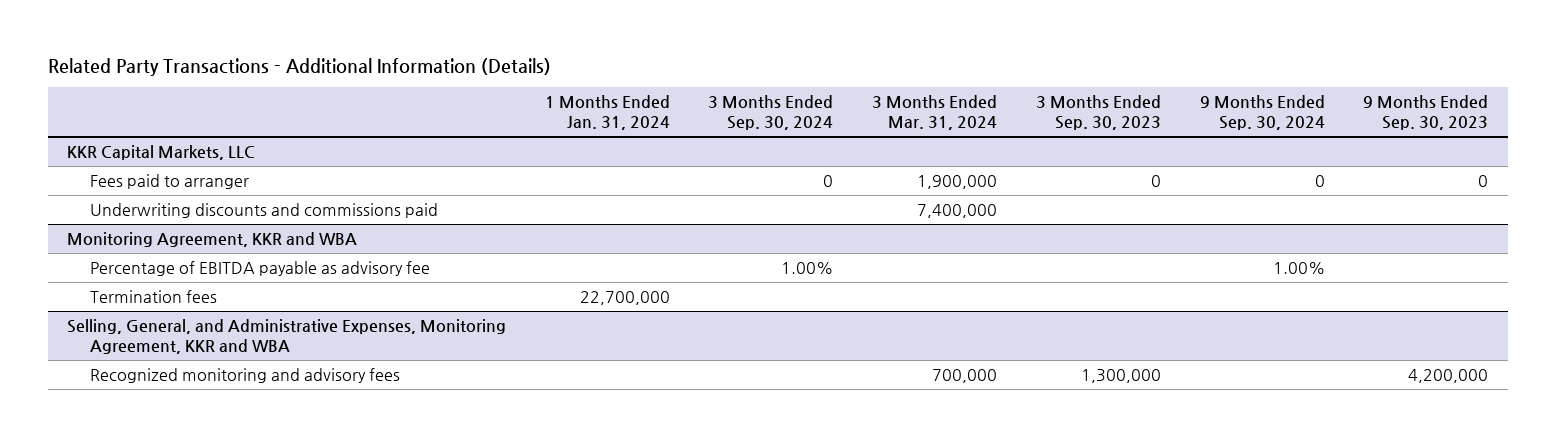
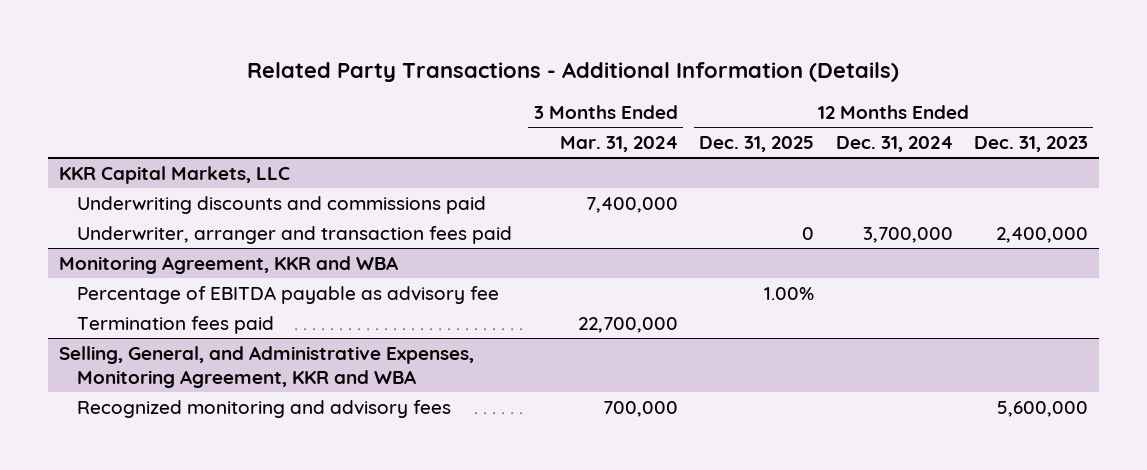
- | 1 Months Ended Jan. 31, 2024 | 3 Months Ended Sep. 30, 2024 | 3 Months Ended Mar. 31, 2024 | 3 Months Ended Sep. 30, 2023 | 9 Months Ended Sep. 30, 2024 | 9 Months Ended Sep. 30, 2023
+ | 3 Months Ended Mar. 31, 2024 | 12 Months Ended Dec. 31, 2025 | 12 Months Ended Dec. 31, 2024 | 12 Months Ended Dec. 31, 2023
@ KKR Capital Markets, LLC
- Fees paid to arranger | | 0 | 1,900,000 | 0 | 0 | 0
+ Underwriter, arranger and transaction fees paid | | 0 | 3,700,000 | 2,400,000
@ Monitoring Agreement, KKR and WBA
- Termination fees | 22,700,000 | | | | |
+ Termination fees paid | 22,700,000 | | |

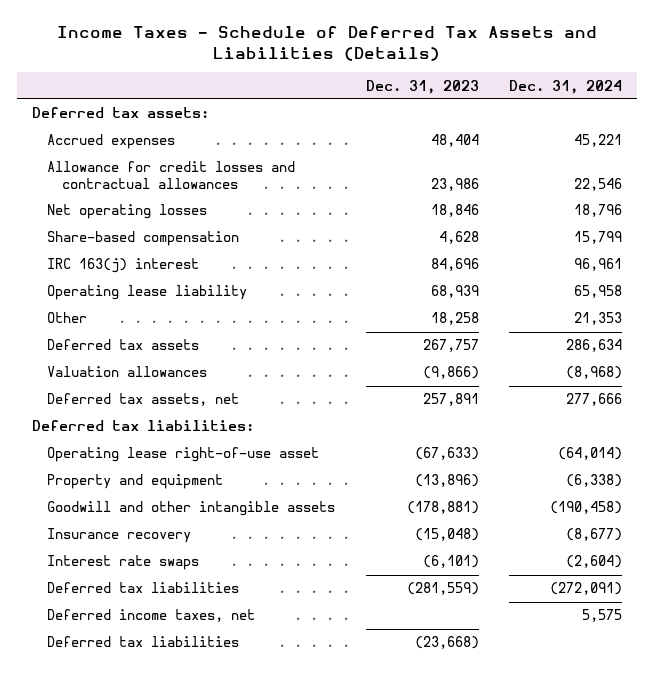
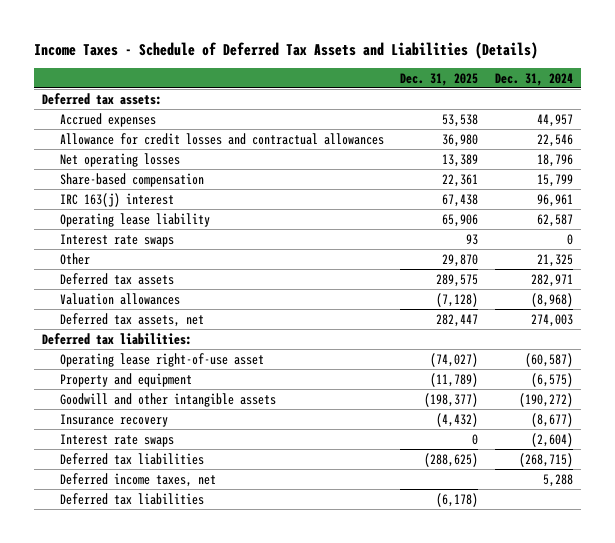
- | Dec. 31, 2023 | Dec. 31, 2024
+ | Dec. 31, 2025 | Dec. 31, 2024
- Accrued expenses | 48,404 | 45,221
+ Accrued expenses | 53,538 | 44,957
- Operating lease liability | 68,939 | 65,958
- Other | 18,258 | 21,353
- Deferred tax assets | 267,757 | 286,634
+ Operating lease liability | 65,906 | 62,587
+ Interest rate swaps | 93 | 0
+ Other | 29,870 | 21,325
+ Deferred tax assets | 289,575 | 282,971
- Deferred tax assets, net | 257,891 | 277,666
+ Deferred tax assets, net | 282,447 | 274,003
- Operating lease right-of-use asset | (67,633) | (64,014)
- Property and equipment | (13,896) | (6,338)
- Goodwill and other intangible assets | (178,881) | (190,458)
+ Operating lease right-of-use asset | (74,027) | (60,587)
+ Property and equipment | (11,789) | (6,575)
+ Goodwill and other intangible assets | (198,377) | (190,272)
- Deferred tax liabilities | (281,559) | (272,091)
- Deferred income taxes, net | | 5,575
+ Deferred tax liabilities | (288,625) | (268,715)
+ Deferred income taxes, net | | 5,288

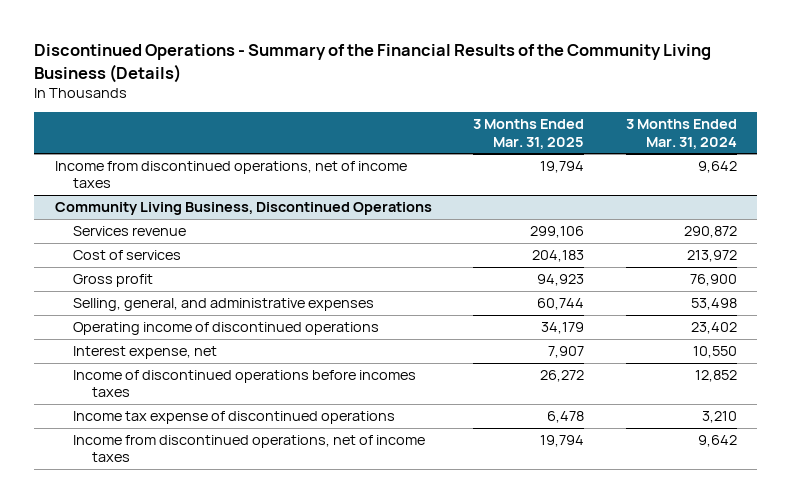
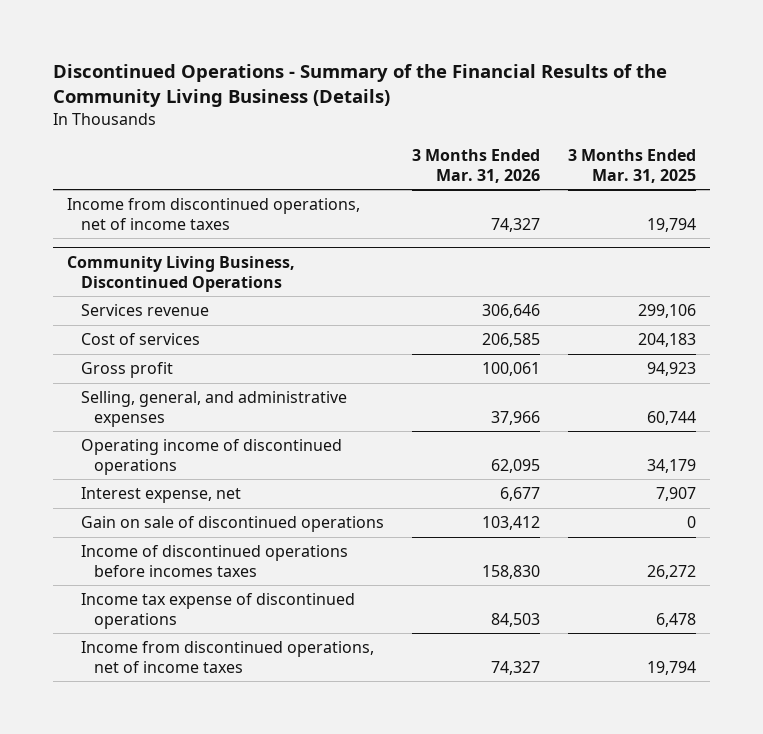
- | 3 Months Ended Mar. 31, 2025 | 3 Months Ended Mar. 31, 2024
+ | 3 Months Ended Mar. 31, 2026 | 3 Months Ended Mar. 31, 2025
@ Community Living Business, Discontinued Operations
+ Gain on sale of discontinued operations | 103,412 | 0

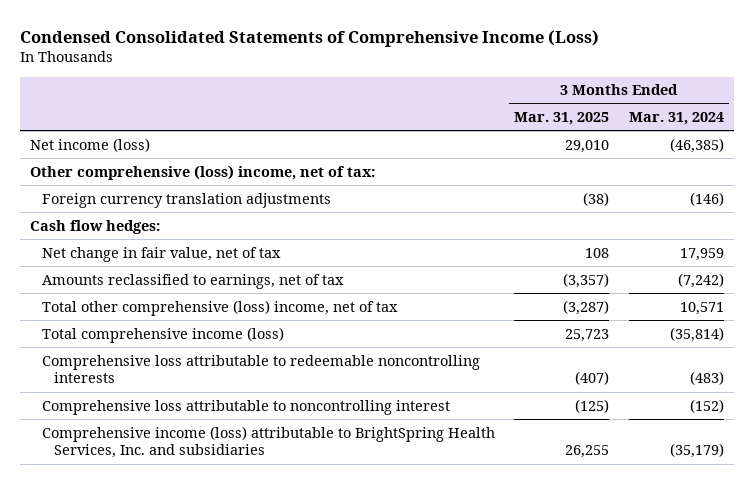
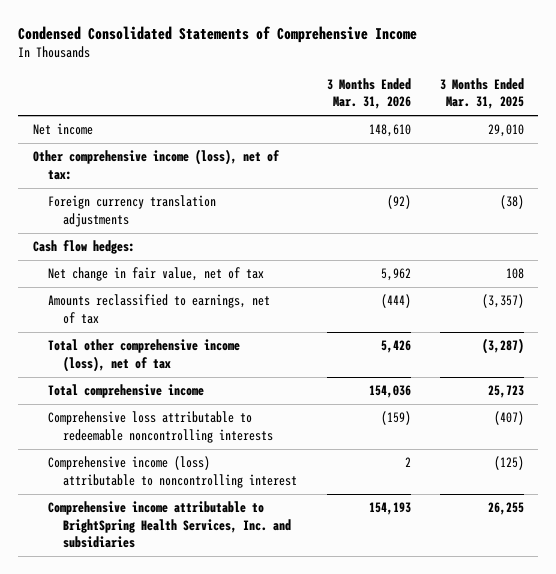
- Condensed Consolidated Statements of Comprehensive Income (Loss)
+ Condensed Consolidated Statements of Comprehensive Income
- | 3 Months Ended Mar. 31, 2025 | 3 Months Ended Mar. 31, 2024
+ | 3 Months Ended Mar. 31, 2026 | 3 Months Ended Mar. 31, 2025
- Net income (loss) | 29,010 | (46,385)
- Other comprehensive (loss) income, net of tax:
+ Net income | 148,610 | 29,010
+ Other comprehensive income (loss), net of tax:
- Total other comprehensive (loss) income, net of tax | (3,287) | 10,571
- Total comprehensive income (loss) | 25,723 | (35,814)
+ Total other comprehensive income (loss), net of tax | 5,426 | (3,287)
+ Total comprehensive income | 154,036 | 25,723
- Comprehensive loss attributable to noncontrolling interest | (125) | (152)
- Comprehensive income (loss) attributable to BrightSpring Health Services, Inc. and subsidiaries | 26,255 | (35,179)
+ Comprehensive income (loss) attributable to noncontrolling interest | 2 | (125)
+ Comprehensive income attributable to BrightSpring Health Services, Inc. and subsidiaries | 154,193 | 26,255

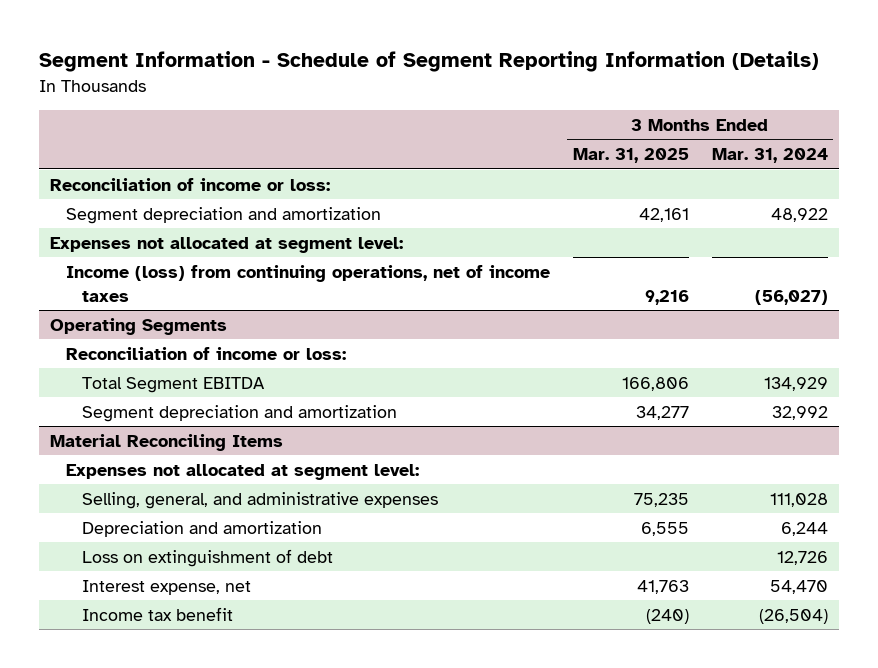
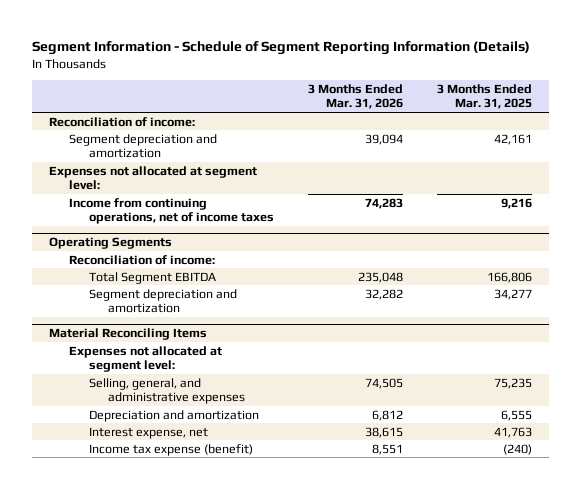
- | 3 Months Ended Mar. 31, 2025 | 3 Months Ended Mar. 31, 2024
+ | 3 Months Ended Mar. 31, 2026 | 3 Months Ended Mar. 31, 2025
- Reconciliation of income or loss:
+ Reconciliation of income:
- Income (loss) from continuing operations, net of income taxes | 9,216 | (56,027)
+ Income from continuing operations, net of income taxes | 74,283 | 9,216
@ Operating Segments
- Reconciliation of income or loss:
+ Reconciliation of income:
@ Material Reconciling Items
- Loss on extinguishment of debt | | 12,726
- Income tax benefit | (240) | (26,504)
+ Income tax expense (benefit) | 8,551 | (240)

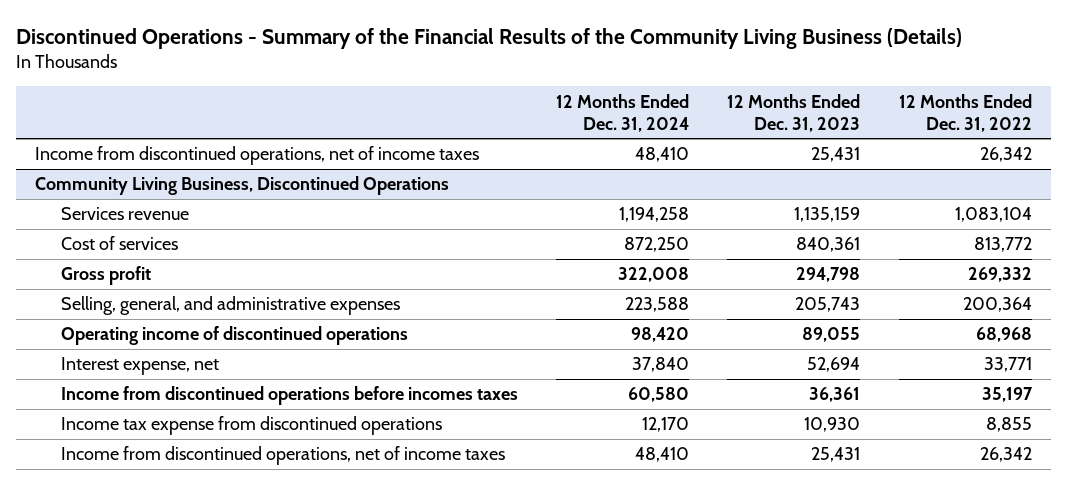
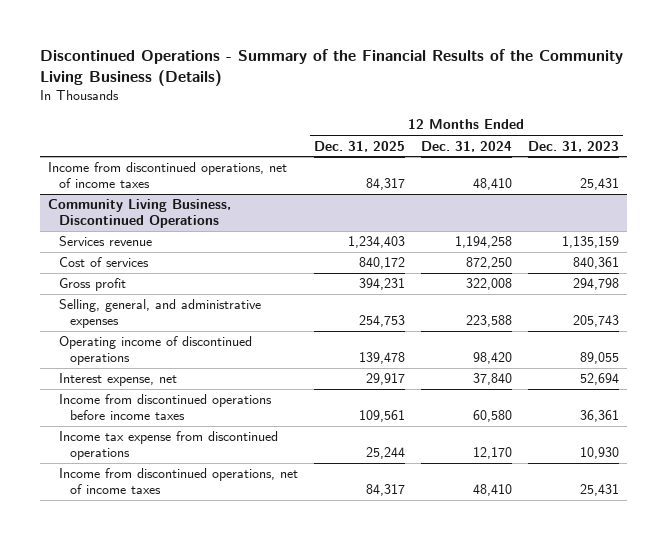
- | 12 Months Ended Dec. 31, 2024 | 12 Months Ended Dec. 31, 2023 | 12 Months Ended Dec. 31, 2022
+ | 12 Months Ended Dec. 31, 2025 | 12 Months Ended Dec. 31, 2024 | 12 Months Ended Dec. 31, 2023
@ Community Living Business, Discontinued Operations
- Income from discontinued operations before incomes taxes | 60,580 | 36,361 | 35,197
+ Income from discontinued operations before income taxes | 109,561 | 60,580 | 36,361

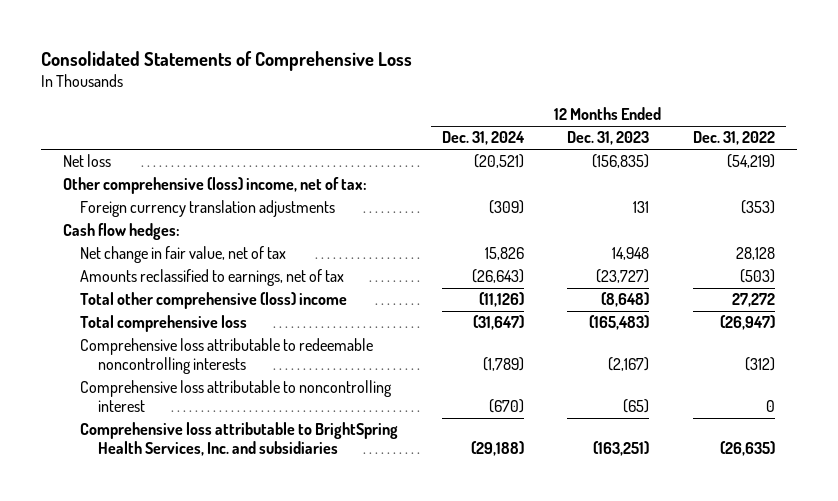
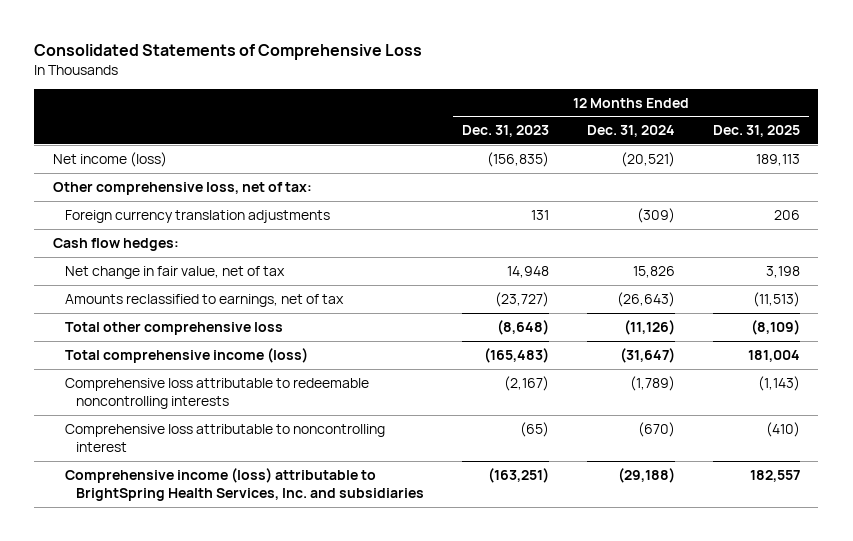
- | 12 Months Ended Dec. 31, 2024 | 12 Months Ended Dec. 31, 2023 | 12 Months Ended Dec. 31, 2022
+ | 12 Months Ended Dec. 31, 2023 | 12 Months Ended Dec. 31, 2024 | 12 Months Ended Dec. 31, 2025
- Net loss | (20,521) | (156,835) | (54,219)
- Other comprehensive (loss) income, net of tax:
+ Net income (loss) | (156,835) | (20,521) | 189,113
+ Other comprehensive loss, net of tax:
- Total other comprehensive (loss) income | (11,126) | (8,648) | 27,272
- Total comprehensive loss | (31,647) | (165,483) | (26,947)
+ Total other comprehensive loss | (8,648) | (11,126) | (8,109)
+ Total comprehensive income (loss) | (165,483) | (31,647) | 181,004
- Comprehensive loss attributable to BrightSpring Health Services, Inc. and subsidiaries | (29,188) | (163,251) | (26,635)
+ Comprehensive income (loss) attributable to BrightSpring Health Services, Inc. and subsidiaries | (163,251) | (29,188) | 182,557

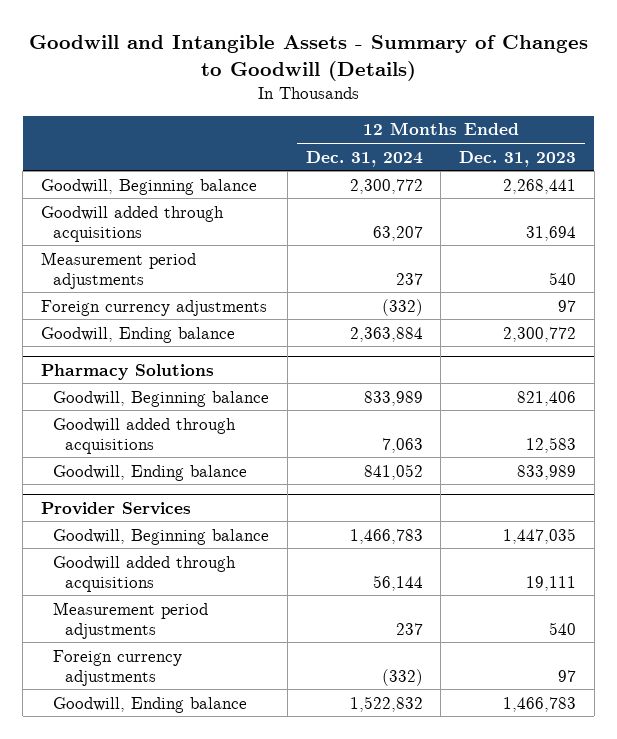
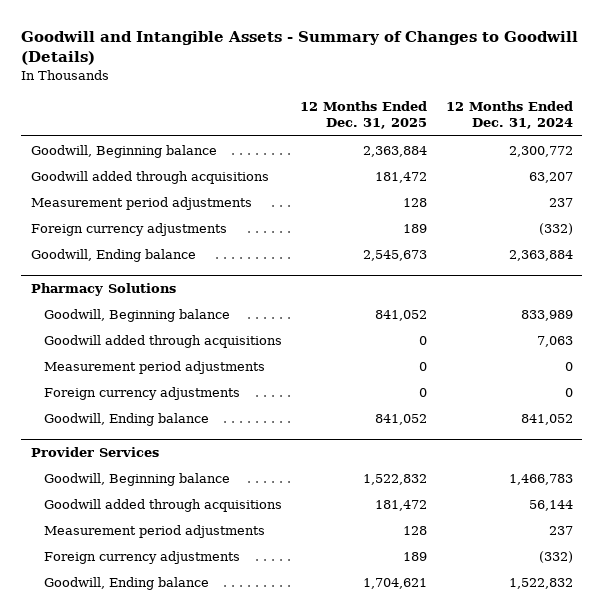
- | 12 Months Ended Dec. 31, 2024 | 12 Months Ended Dec. 31, 2023
+ | 12 Months Ended Dec. 31, 2025 | 12 Months Ended Dec. 31, 2024
@ Pharmacy Solutions
+ Measurement period adjustments | 0 | 0
+ Foreign currency adjustments | 0 | 0

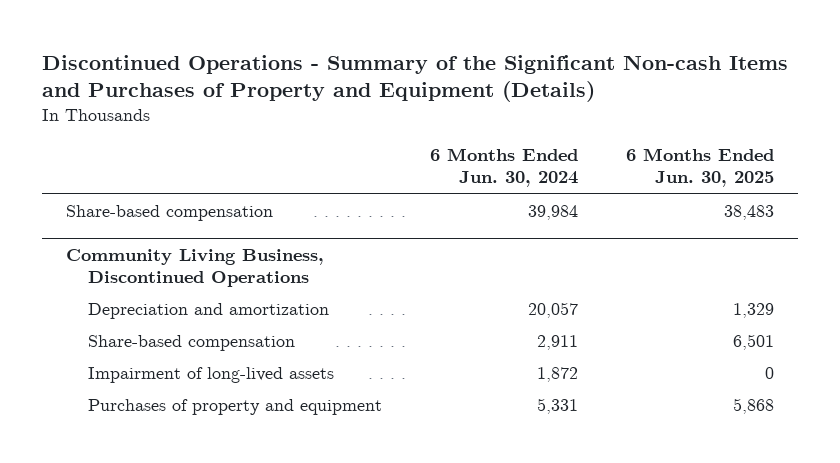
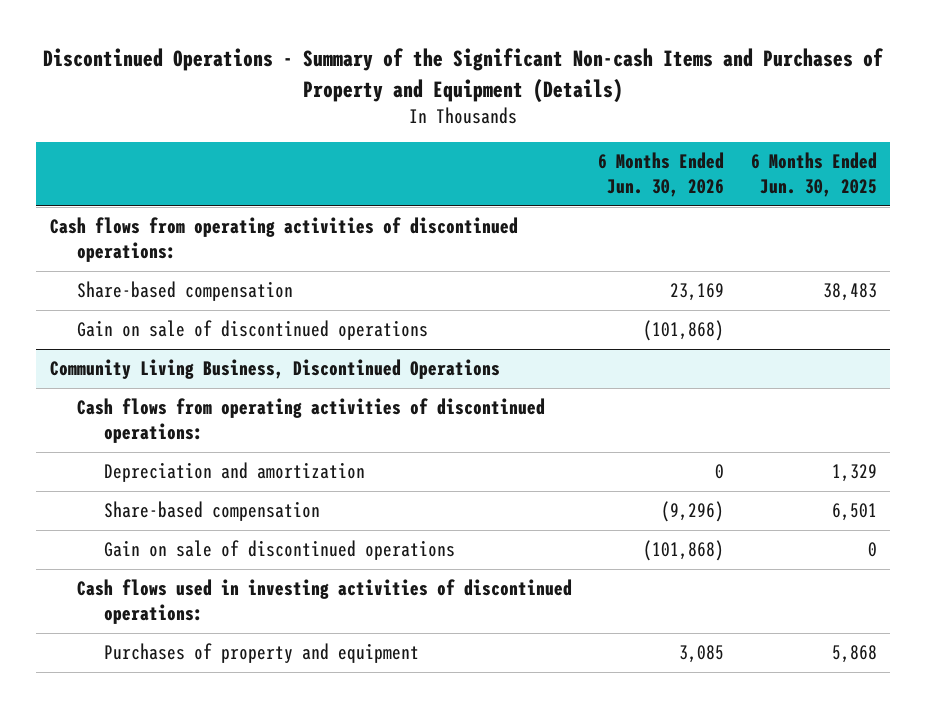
- | 6 Months Ended Jun. 30, 2024 | 6 Months Ended Jun. 30, 2025
+ | 6 Months Ended Jun. 30, 2026 | 6 Months Ended Jun. 30, 2025
+ Cash flows from operating activities of discontinued operations:
+ Gain on sale of discontinued operations | (101,868) |
@ Community Living Business, Discontinued Operations
+ Cash flows from operating activities of discontinued operations:
- Impairment of long-lived assets | 1,872 | 0
+ Gain on sale of discontinued operations | (101,868) | 0
+ Cash flows used in investing activities of discontinued operations:

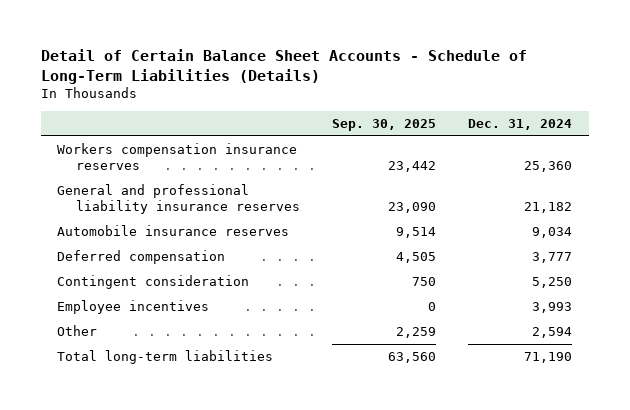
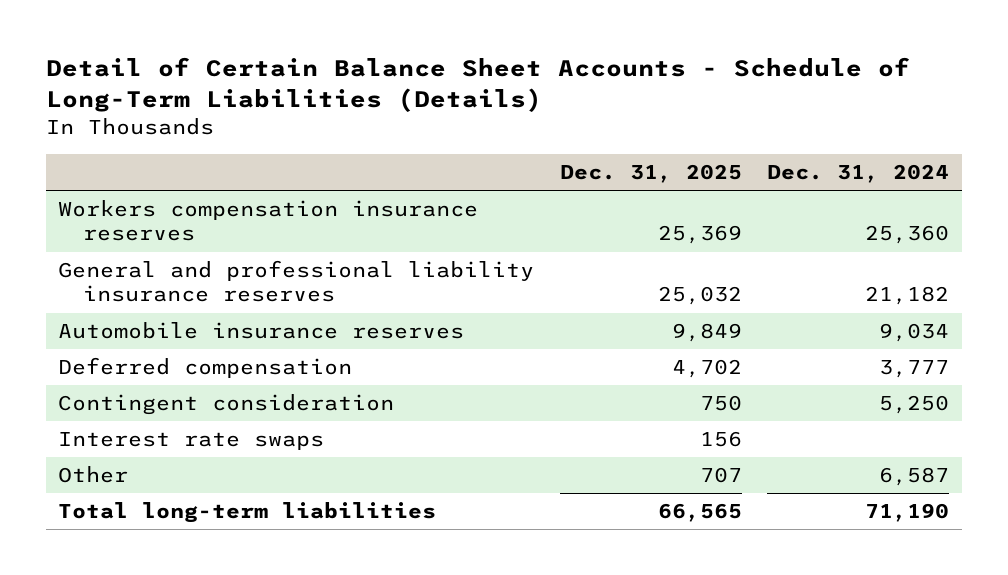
- | Sep. 30, 2025 | Dec. 31, 2024
+ | Dec. 31, 2025 | Dec. 31, 2024
- Employee incentives | 0 | 3,993
- Other | 2,259 | 2,594
+ Interest rate swaps | 156 |
+ Other | 707 | 6,587

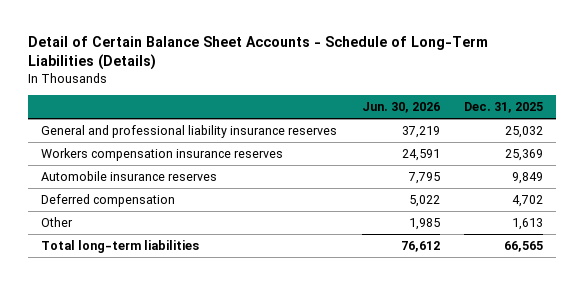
- | Dec. 31, 2025 | Dec. 31, 2024
+ | Jun. 30, 2026 | Dec. 31, 2025
moved down: Workers compensation insurance reserves | 24,591 | 25,369
- Contingent consideration | 750 | 5,250
- Interest rate swaps | 156 |
- Other | 707 | 6,587
+ Other | 1,985 | 1,613

